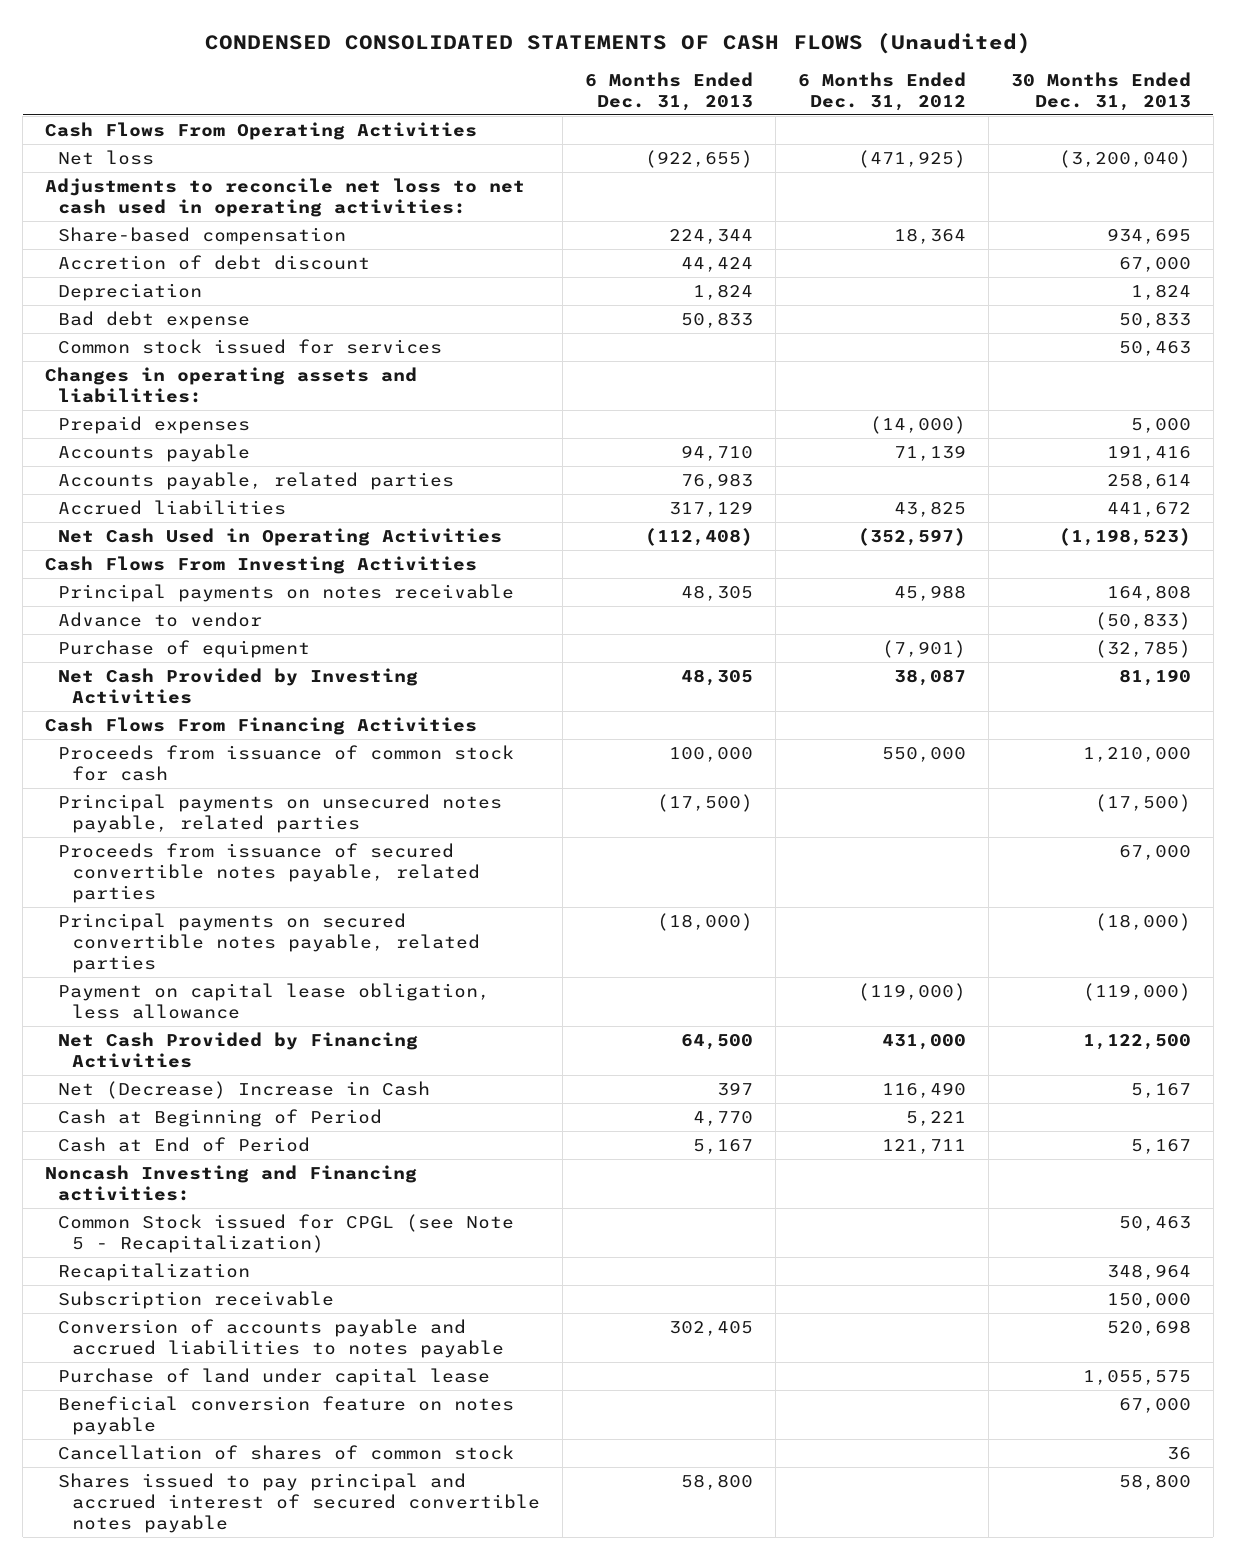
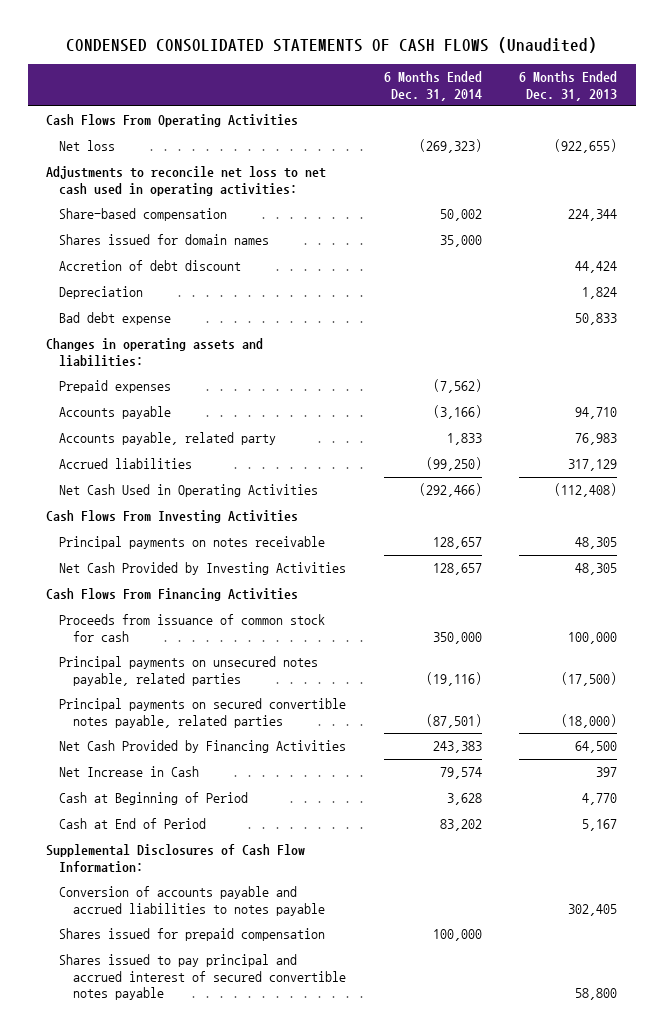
- | 6 Months Ended Dec. 31, 2013 | 6 Months Ended Dec. 31, 2012 | 30 Months Ended Dec. 31, 2013
+ | 6 Months Ended Dec. 31, 2014 | 6 Months Ended Dec. 31, 2013
+ Shares issued for domain names | 35,000 |
- Common stock issued for services | | | 50,463
- Accounts payable, related parties | 76,983 | | 258,614
+ Accounts payable, related party | 1,833 | 76,983
- Advance to vendor | | | (50,833)
- Purchase of equipment | | (7,901) | (32,785)
- Proceeds from issuance of secured convertible notes payable, related parties | | | 67,000
- Payment on capital lease obligation, less allowance | | (119,000) | (119,000)
- Net (Decrease) Increase in Cash | 397 | 116,490 | 5,167
+ Net Increase in Cash | 79,574 | 397
- Noncash Investing and Financing activities:
- Common Stock issued for CPGL (see Note 5 - Recapitalization) | | | 50,463
- Recapitalization | | | 348,964
- Subscription receivable | | | 150,000
+ Supplemental Disclosures of Cash Flow Information:
- Purchase of land under capital lease | | | 1,055,575
- Beneficial conversion feature on notes payable | | | 67,000
- Cancellation of shares of common stock | | | 36
+ Shares issued for prepaid compensation | 100,000 |

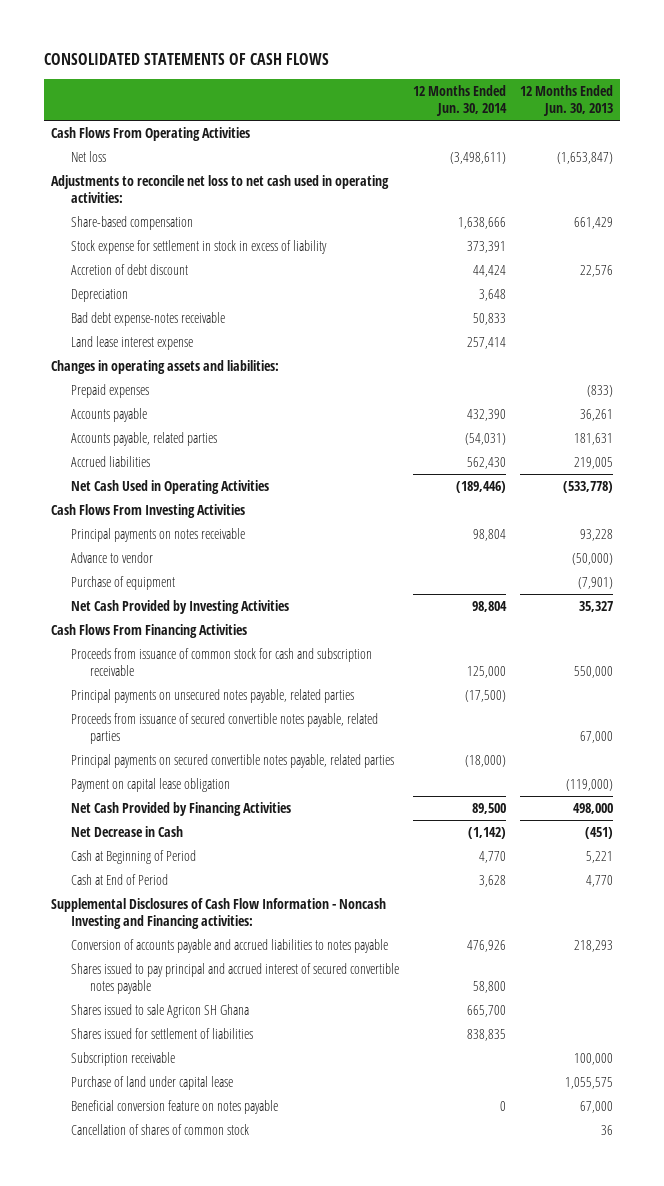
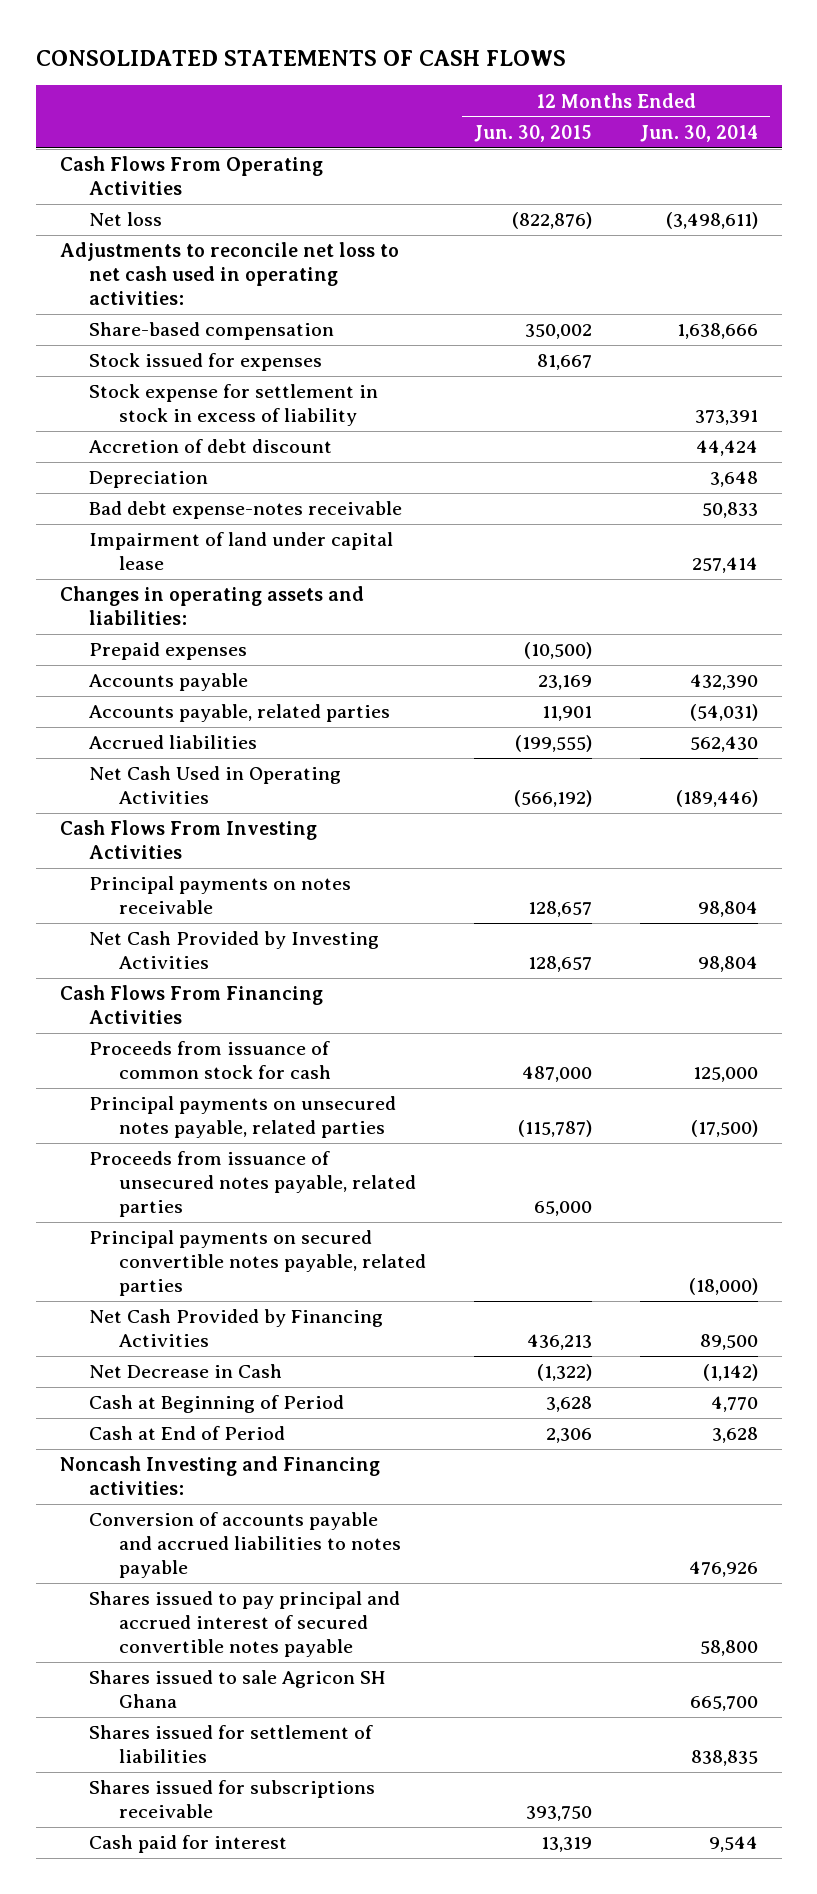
- | 12 Months Ended Jun. 30, 2014 | 12 Months Ended Jun. 30, 2013
+ | 12 Months Ended Jun. 30, 2015 | 12 Months Ended Jun. 30, 2014
+ Stock issued for expenses | 81,667 |
- Land lease interest expense | 257,414 |
+ Impairment of land under capital lease | | 257,414
- Advance to vendor | | (50,000)
- Purchase of equipment | | (7,901)
- Proceeds from issuance of common stock for cash and subscription receivable | 125,000 | 550,000
+ Proceeds from issuance of common stock for cash | 487,000 | 125,000
- Proceeds from issuance of secured convertible notes payable, related parties | | 67,000
+ Proceeds from issuance of unsecured notes payable, related parties | 65,000 |
- Payment on capital lease obligation | | (119,000)
- Supplemental Disclosures of Cash Flow Information - Noncash Investing and Financing activities:
+ Noncash Investing and Financing activities:
- Subscription receivable | | 100,000
- Purchase of land under capital lease | | 1,055,575
- Beneficial conversion feature on notes payable | 0 | 67,000
- Cancellation of shares of common stock | | 36
+ Shares issued for subscriptions receivable | 393,750 |
+ Cash paid for interest | 13,319 | 9,544

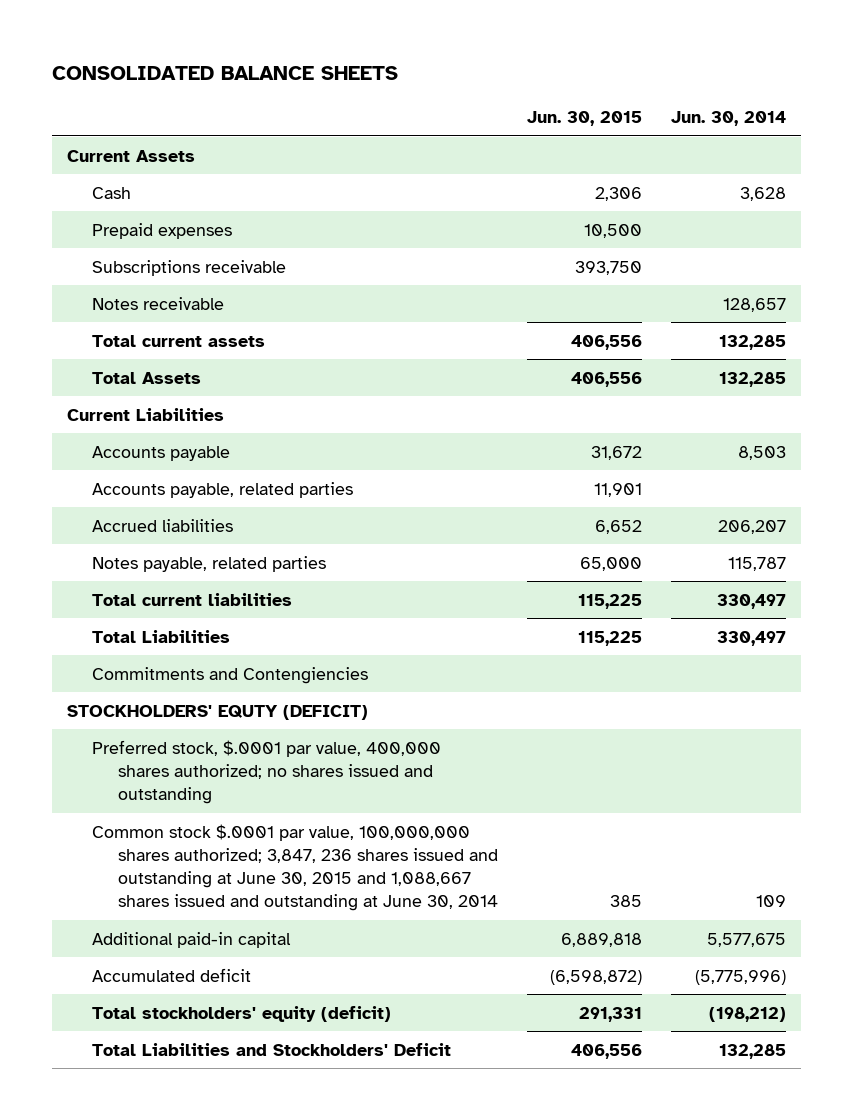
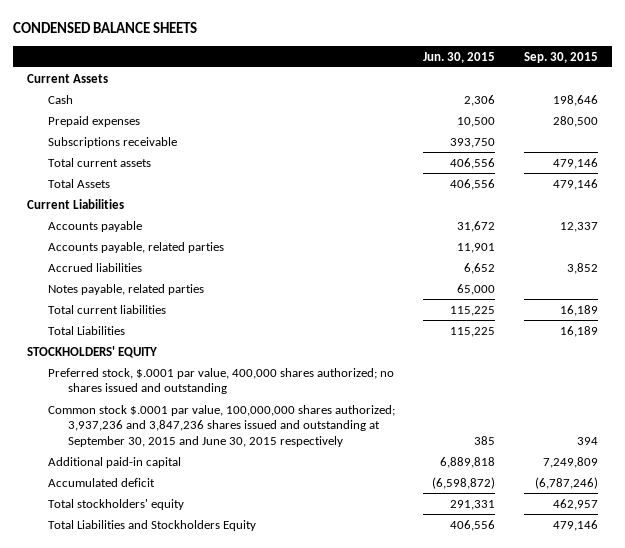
- CONSOLIDATED BALANCE SHEETS
+ CONDENSED BALANCE SHEETS
- | Jun. 30, 2015 | Jun. 30, 2014
+ | Jun. 30, 2015 | Sep. 30, 2015
- Notes receivable | | 128,657
- Commitments and Contengiencies
- STOCKHOLDERS' EQUTY (DEFICIT)
+ STOCKHOLDERS' EQUITY
- Common stock $.0001 par value, 100,000,000 shares authorized; 3,847, 236 shares issued and outstanding at June 30, 2015 and 1,088,667 shares issued and outstanding at June 30, 2014 | 385 | 109
+ Common stock $.0001 par value, 100,000,000 shares authorized; 3,937,236 and 3,847,236 shares issued and outstanding at September 30, 2015 and June 30, 2015 respectively | 385 | 394
- Total stockholders' equity (deficit) | 291,331 | (198,212)
- Total Liabilities and Stockholders' Deficit | 406,556 | 132,285
+ Total stockholders' equity | 291,331 | 462,957
+ Total Liabilities and Stockholders Equity | 406,556 | 479,146

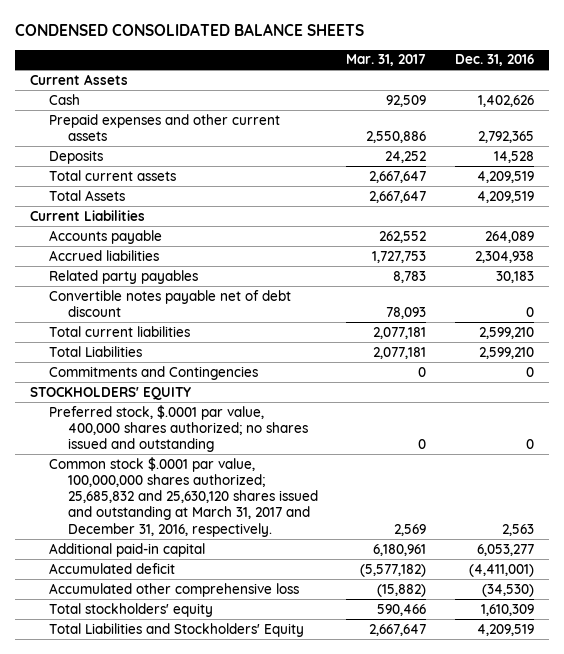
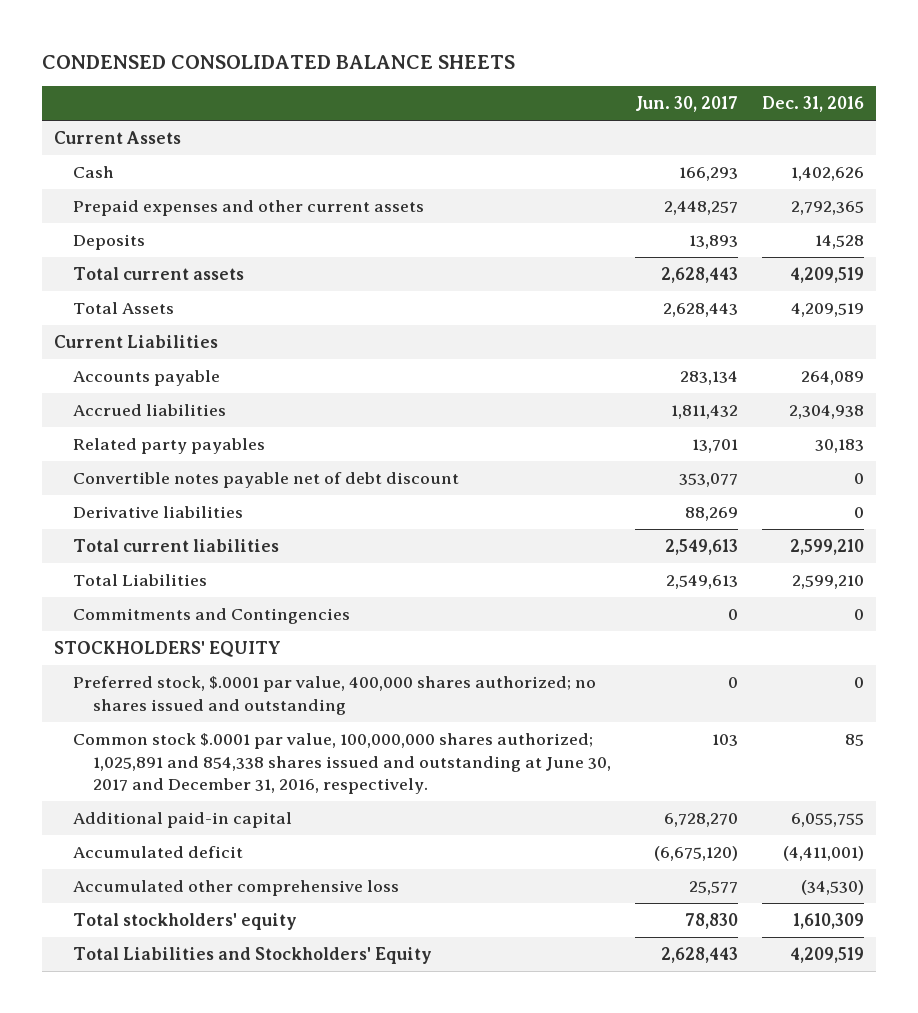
- | Mar. 31, 2017 | Dec. 31, 2016
+ | Jun. 30, 2017 | Dec. 31, 2016
+ Derivative liabilities | 88,269 | 0
- Common stock $.0001 par value, 100,000,000 shares authorized; 25,685,832 and 25,630,120 shares issued and outstanding at March 31, 2017 and December 31, 2016, respectively. | 2,569 | 2,563
- Additional paid-in capital | 6,180,961 | 6,053,277
+ Common stock $.0001 par value, 100,000,000 shares authorized; 1,025,891 and 854,338 shares issued and outstanding at June 30, 2017 and December 31, 2016, respectively. | 103 | 85
+ Additional paid-in capital | 6,728,270 | 6,055,755

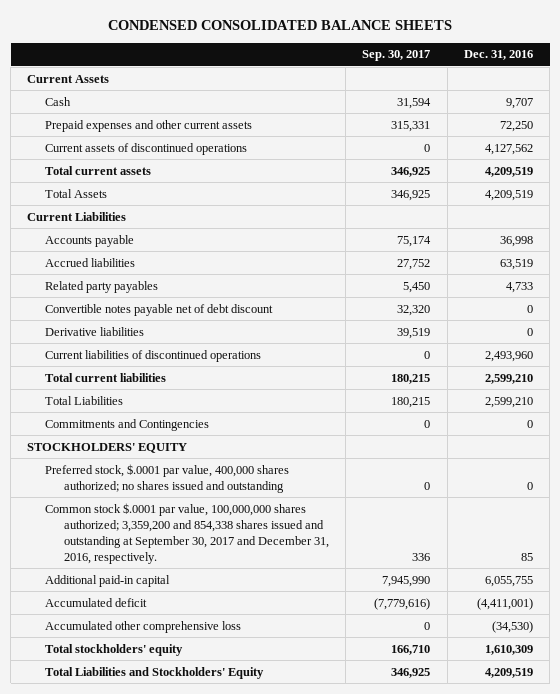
- | Jun. 30, 2017 | Dec. 31, 2016
+ | Sep. 30, 2017 | Dec. 31, 2016
- Cash | 166,293 | 1,402,626
- Prepaid expenses and other current assets | 2,448,257 | 2,792,365
- Deposits | 13,893 | 14,528
+ Cash | 31,594 | 9,707
+ Prepaid expenses and other current assets | 315,331 | 72,250
+ Current assets of discontinued operations | 0 | 4,127,562
- Accounts payable | 283,134 | 264,089
- Accrued liabilities | 1,811,432 | 2,304,938
- Related party payables | 13,701 | 30,183
+ Accounts payable | 75,174 | 36,998
+ Accrued liabilities | 27,752 | 63,519
+ Related party payables | 5,450 | 4,733
+ Current liabilities of discontinued operations | 0 | 2,493,960
- Common stock $.0001 par value, 100,000,000 shares authorized; 1,025,891 and 854,338 shares issued and outstanding at June 30, 2017 and December 31, 2016, respectively. | 103 | 85
+ Common stock $.0001 par value, 100,000,000 shares authorized; 3,359,200 and 854,338 shares issued and outstanding at September 30, 2017 and December 31, 2016, respectively. | 336 | 85

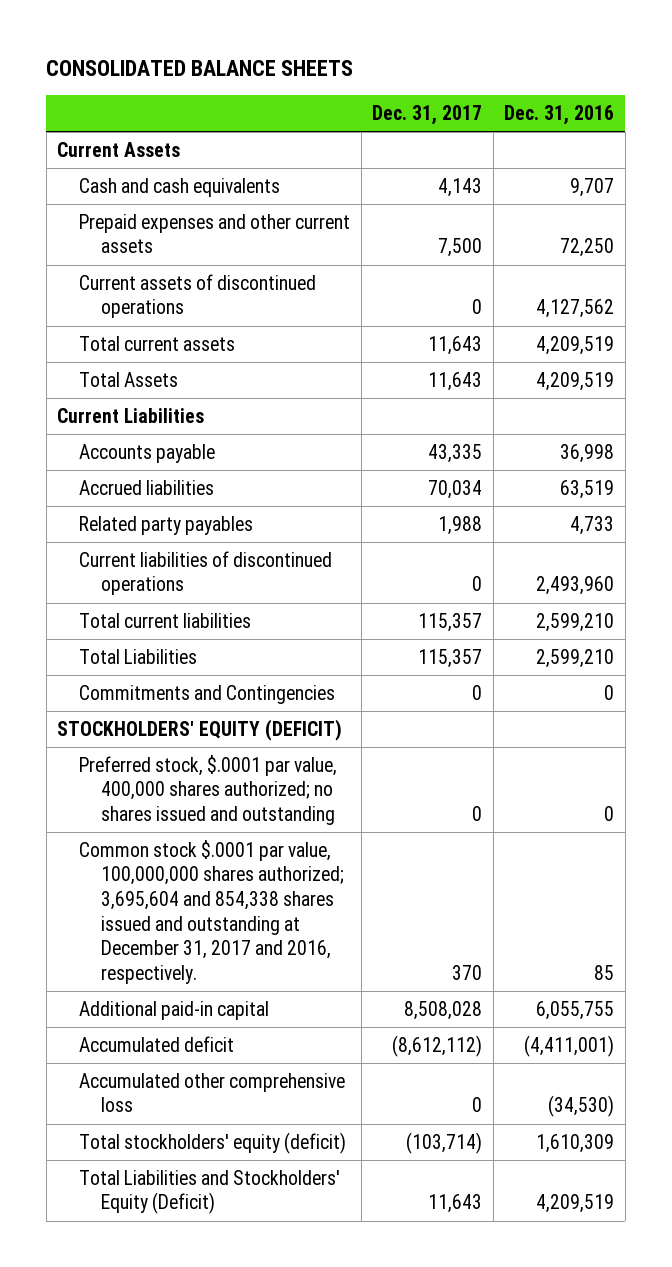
- CONDENSED CONSOLIDATED BALANCE SHEETS
+ CONSOLIDATED BALANCE SHEETS
- | Sep. 30, 2017 | Dec. 31, 2016
+ | Dec. 31, 2017 | Dec. 31, 2016
- Cash | 31,594 | 9,707
+ Cash and cash equivalents | 4,143 | 9,707
- Convertible notes payable net of debt discount | 32,320 | 0
- Derivative liabilities | 39,519 | 0
- STOCKHOLDERS' EQUITY
+ STOCKHOLDERS' EQUITY (DEFICIT)
- Common stock $.0001 par value, 100,000,000 shares authorized; 3,359,200 and 854,338 shares issued and outstanding at September 30, 2017 and December 31, 2016, respectively. | 336 | 85
+ Common stock $.0001 par value, 100,000,000 shares authorized; 3,695,604 and 854,338 shares issued and outstanding at December 31, 2017 and 2016, respectively. | 370 | 85
- Total stockholders' equity | 166,710 | 1,610,309
- Total Liabilities and Stockholders' Equity | 346,925 | 4,209,519
+ Total stockholders' equity (deficit) | (103,714) | 1,610,309
+ Total Liabilities and Stockholders' Equity (Deficit) | 11,643 | 4,209,519

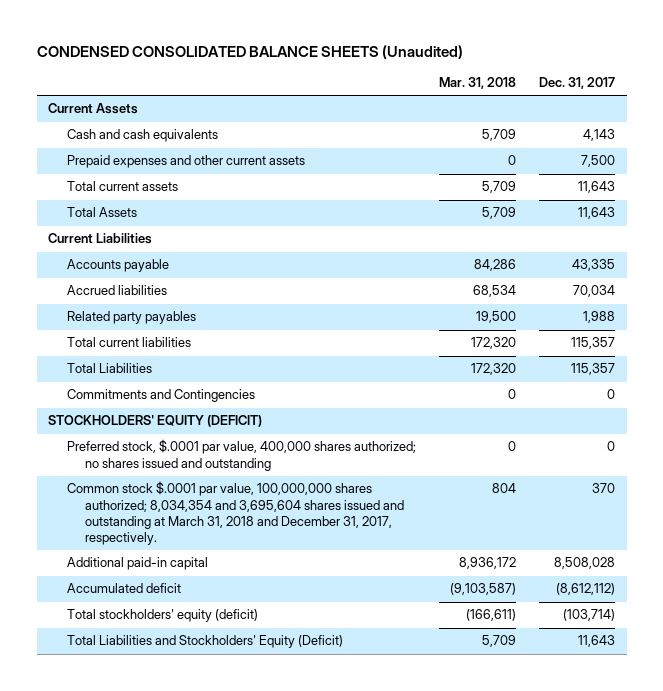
- CONSOLIDATED BALANCE SHEETS
+ CONDENSED CONSOLIDATED BALANCE SHEETS (Unaudited)
- | Dec. 31, 2017 | Dec. 31, 2016
+ | Mar. 31, 2018 | Dec. 31, 2017
- Current assets of discontinued operations | 0 | 4,127,562
- Current liabilities of discontinued operations | 0 | 2,493,960
- Common stock $.0001 par value, 100,000,000 shares authorized; 3,695,604 and 854,338 shares issued and outstanding at December 31, 2017 and 2016, respectively. | 370 | 85
+ Common stock $.0001 par value, 100,000,000 shares authorized; 8,034,354 and 3,695,604 shares issued and outstanding at March 31, 2018 and December 31, 2017, respectively. | 804 | 370
- Accumulated other comprehensive loss | 0 | (34,530)

